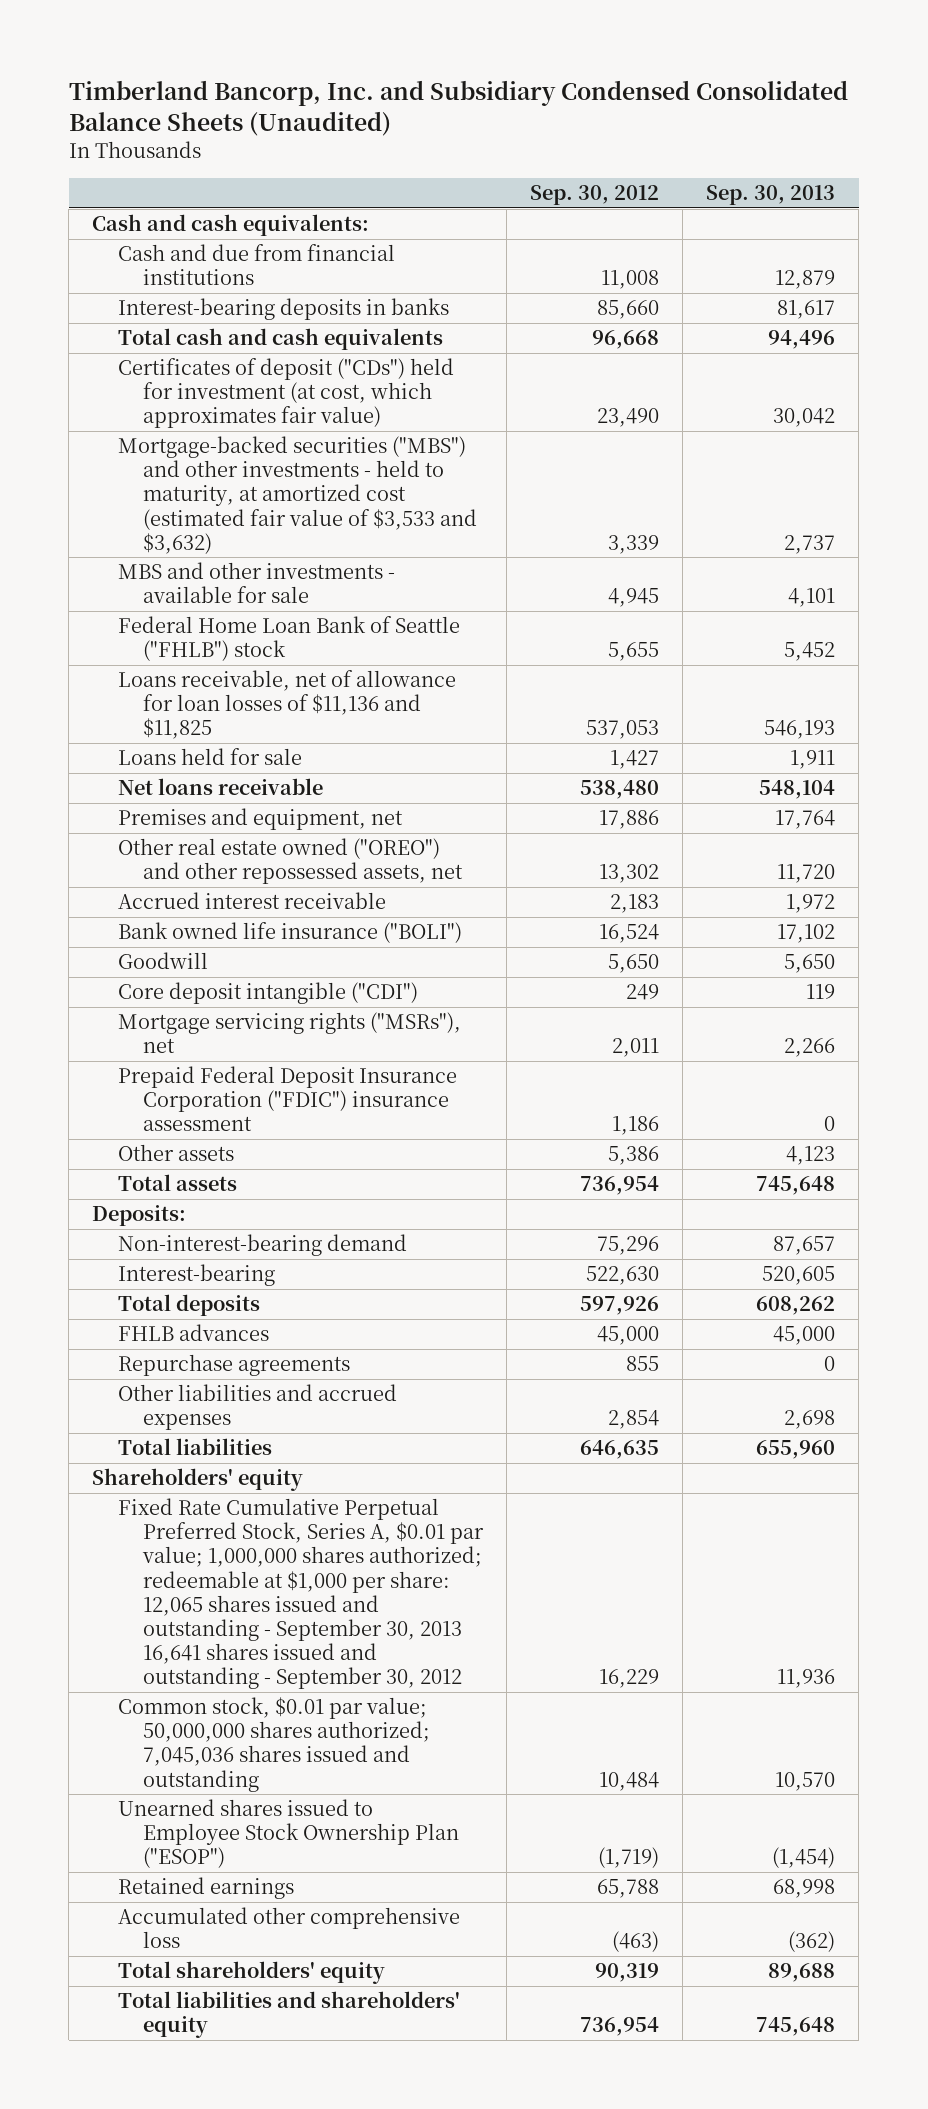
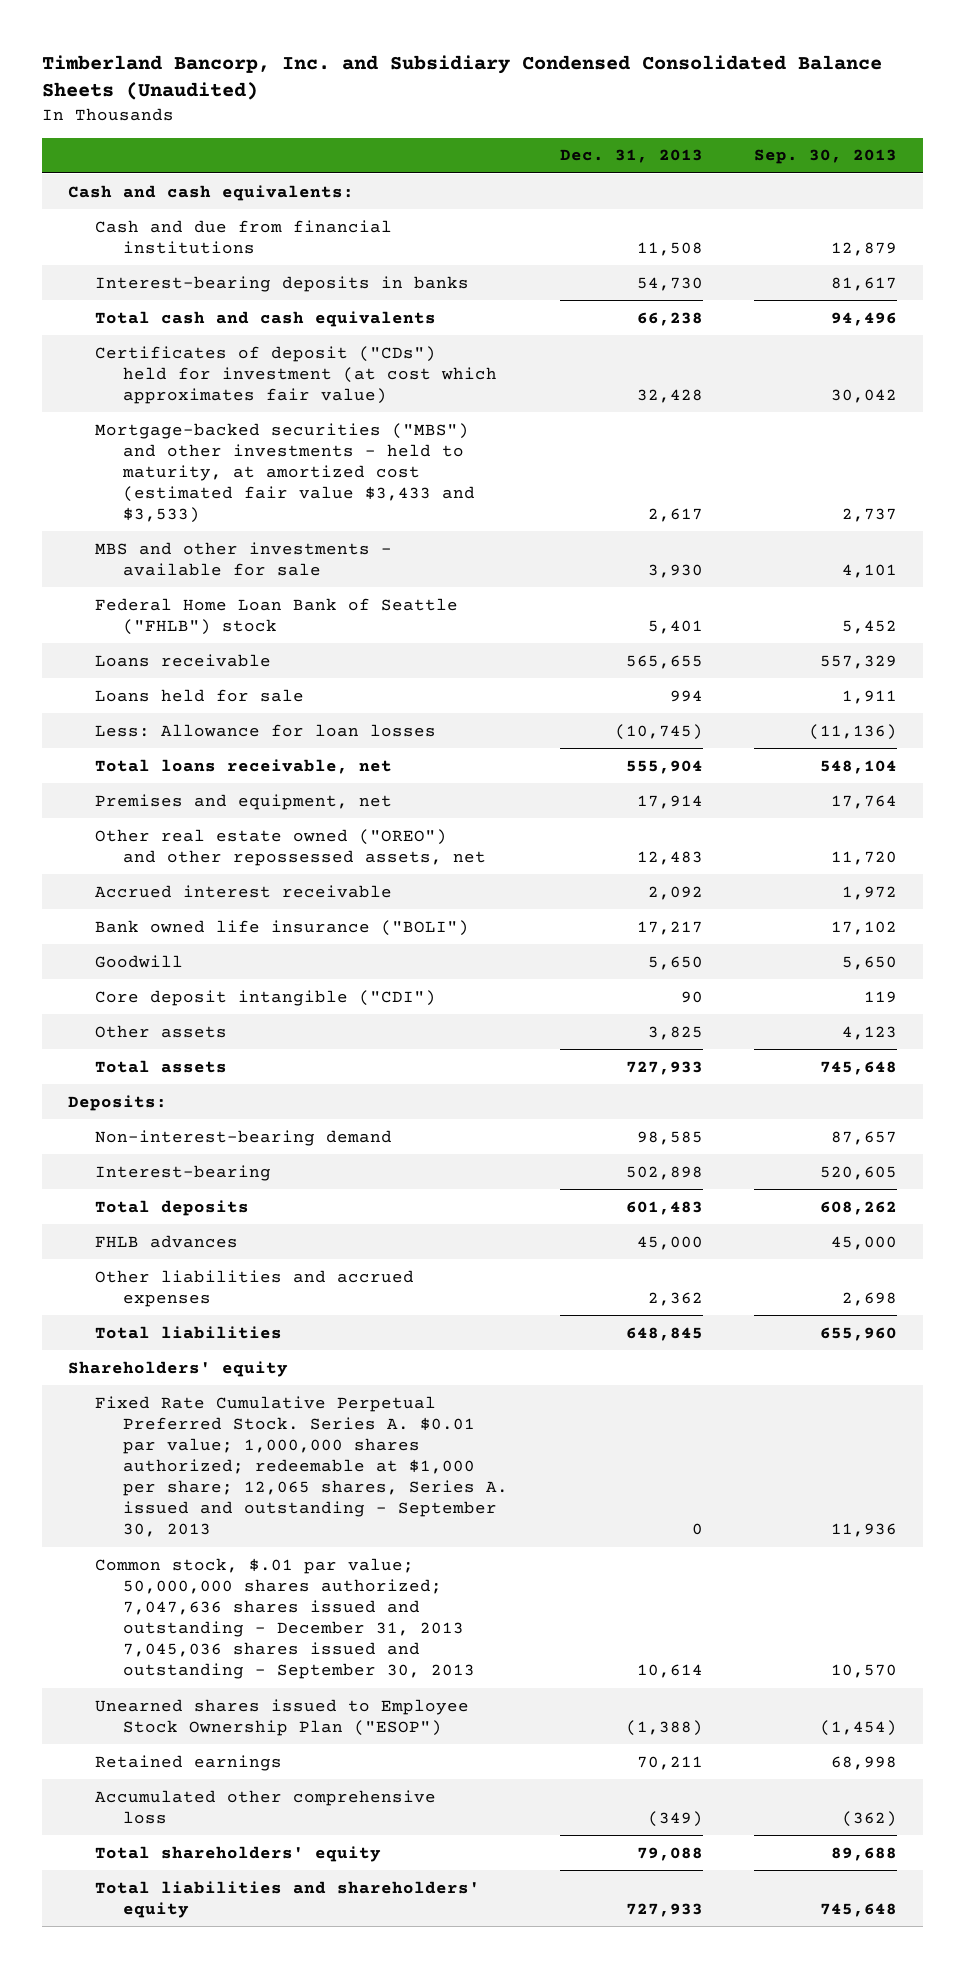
- | Sep. 30, 2012 | Sep. 30, 2013
+ | Dec. 31, 2013 | Sep. 30, 2013
- Certificates of deposit ("CDs") held for investment (at cost, which approximates fair value) | 23,490 | 30,042
- Mortgage-backed securities ("MBS") and other investments - held to maturity, at amortized cost (estimated fair value of $3,533 and $3,632) | 3,339 | 2,737
+ Certificates of deposit ("CDs") held for investment (at cost which approximates fair value) | 32,428 | 30,042
+ Mortgage-backed securities ("MBS") and other investments - held to maturity, at amortized cost (estimated fair value $3,433 and $3,533) | 2,617 | 2,737
- Loans receivable, net of allowance for loan losses of $11,136 and $11,825 | 537,053 | 546,193
+ Loans receivable | 565,655 | 557,329
- Net loans receivable | 538,480 | 548,104
+ Less: Allowance for loan losses | (10,745) | (11,136)
+ Total loans receivable, net | 555,904 | 548,104
- Mortgage servicing rights ("MSRs"), net | 2,011 | 2,266
- Prepaid Federal Deposit Insurance Corporation ("FDIC") insurance assessment | 1,186 | 0
- Repurchase agreements | 855 | 0
- Fixed Rate Cumulative Perpetual Preferred Stock, Series A, $0.01 par value; 1,000,000 shares authorized; redeemable at $1,000 per share: 12,065 shares issued and outstanding - September 30, 2013 16,641 shares issued and outstanding - September 30, 2012 | 16,229 | 11,936
- Common stock, $0.01 par value; 50,000,000 shares authorized; 7,045,036 shares issued and outstanding | 10,484 | 10,570
+ Fixed Rate Cumulative Perpetual Preferred Stock. Series A. $0.01 par value; 1,000,000 shares authorized; redeemable at $1,000 per share; 12,065 shares, Series A. issued and outstanding - September 30, 2013 | 0 | 11,936
+ Common stock, $.01 par value; 50,000,000 shares authorized; 7,047,636 shares issued and outstanding - December 31, 2013 7,045,036 shares issued and outstanding - September 30, 2013 | 10,614 | 10,570

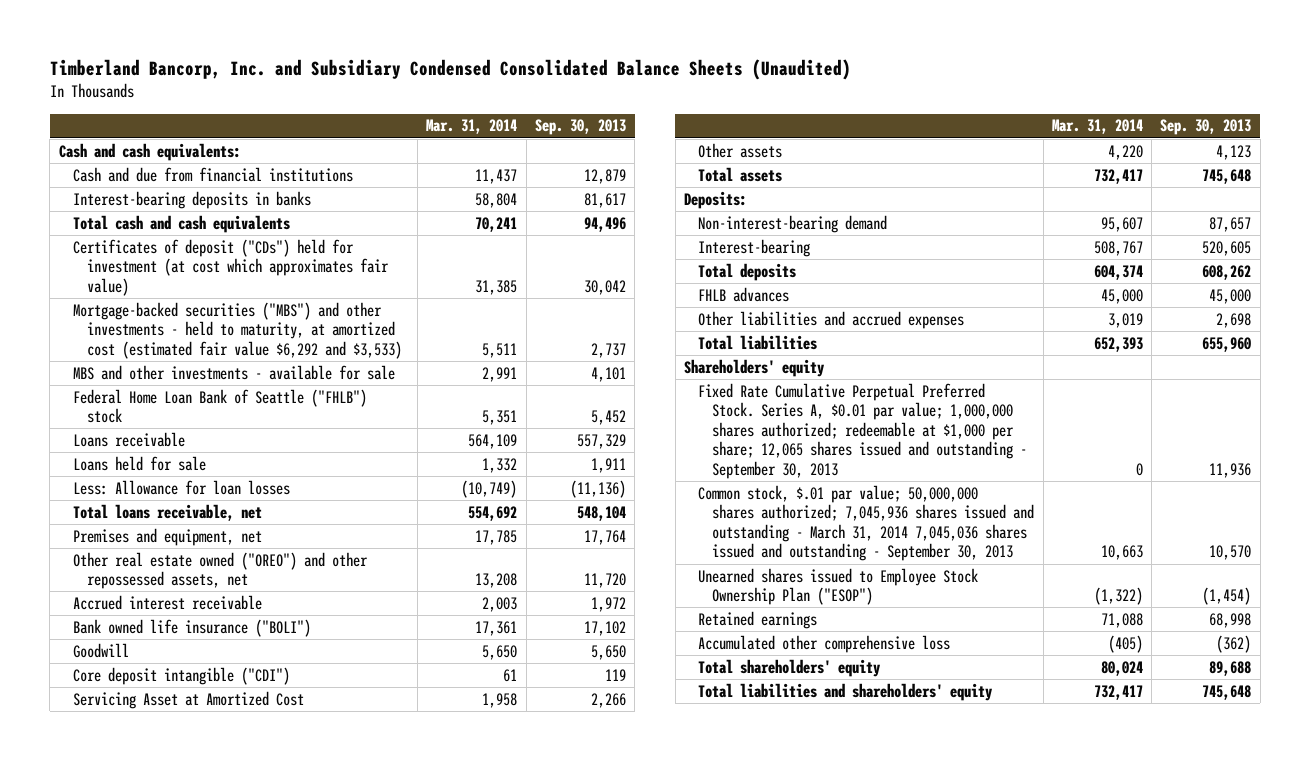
- | Dec. 31, 2013 | Sep. 30, 2013
+ | Mar. 31, 2014 | Sep. 30, 2013
- Mortgage-backed securities ("MBS") and other investments - held to maturity, at amortized cost (estimated fair value $3,433 and $3,533) | 2,617 | 2,737
+ Mortgage-backed securities ("MBS") and other investments - held to maturity, at amortized cost (estimated fair value $6,292 and $3,533) | 5,511 | 2,737
+ Servicing Asset at Amortized Cost | 1,958 | 2,266
- Fixed Rate Cumulative Perpetual Preferred Stock. Series A. $0.01 par value; 1,000,000 shares authorized; redeemable at $1,000 per share; 12,065 shares, Series A. issued and outstanding - September 30, 2013 | 0 | 11,936
- Common stock, $.01 par value; 50,000,000 shares authorized; 7,047,636 shares issued and outstanding - December 31, 2013 7,045,036 shares issued and outstanding - September 30, 2013 | 10,614 | 10,570
+ Fixed Rate Cumulative Perpetual Preferred Stock. Series A, $0.01 par value; 1,000,000 shares authorized; redeemable at $1,000 per share; 12,065 shares issued and outstanding - September 30, 2013 | 0 | 11,936
+ Common stock, $.01 par value; 50,000,000 shares authorized; 7,045,936 shares issued and outstanding - March 31, 2014 7,045,036 shares issued and outstanding - September 30, 2013 | 10,663 | 10,570

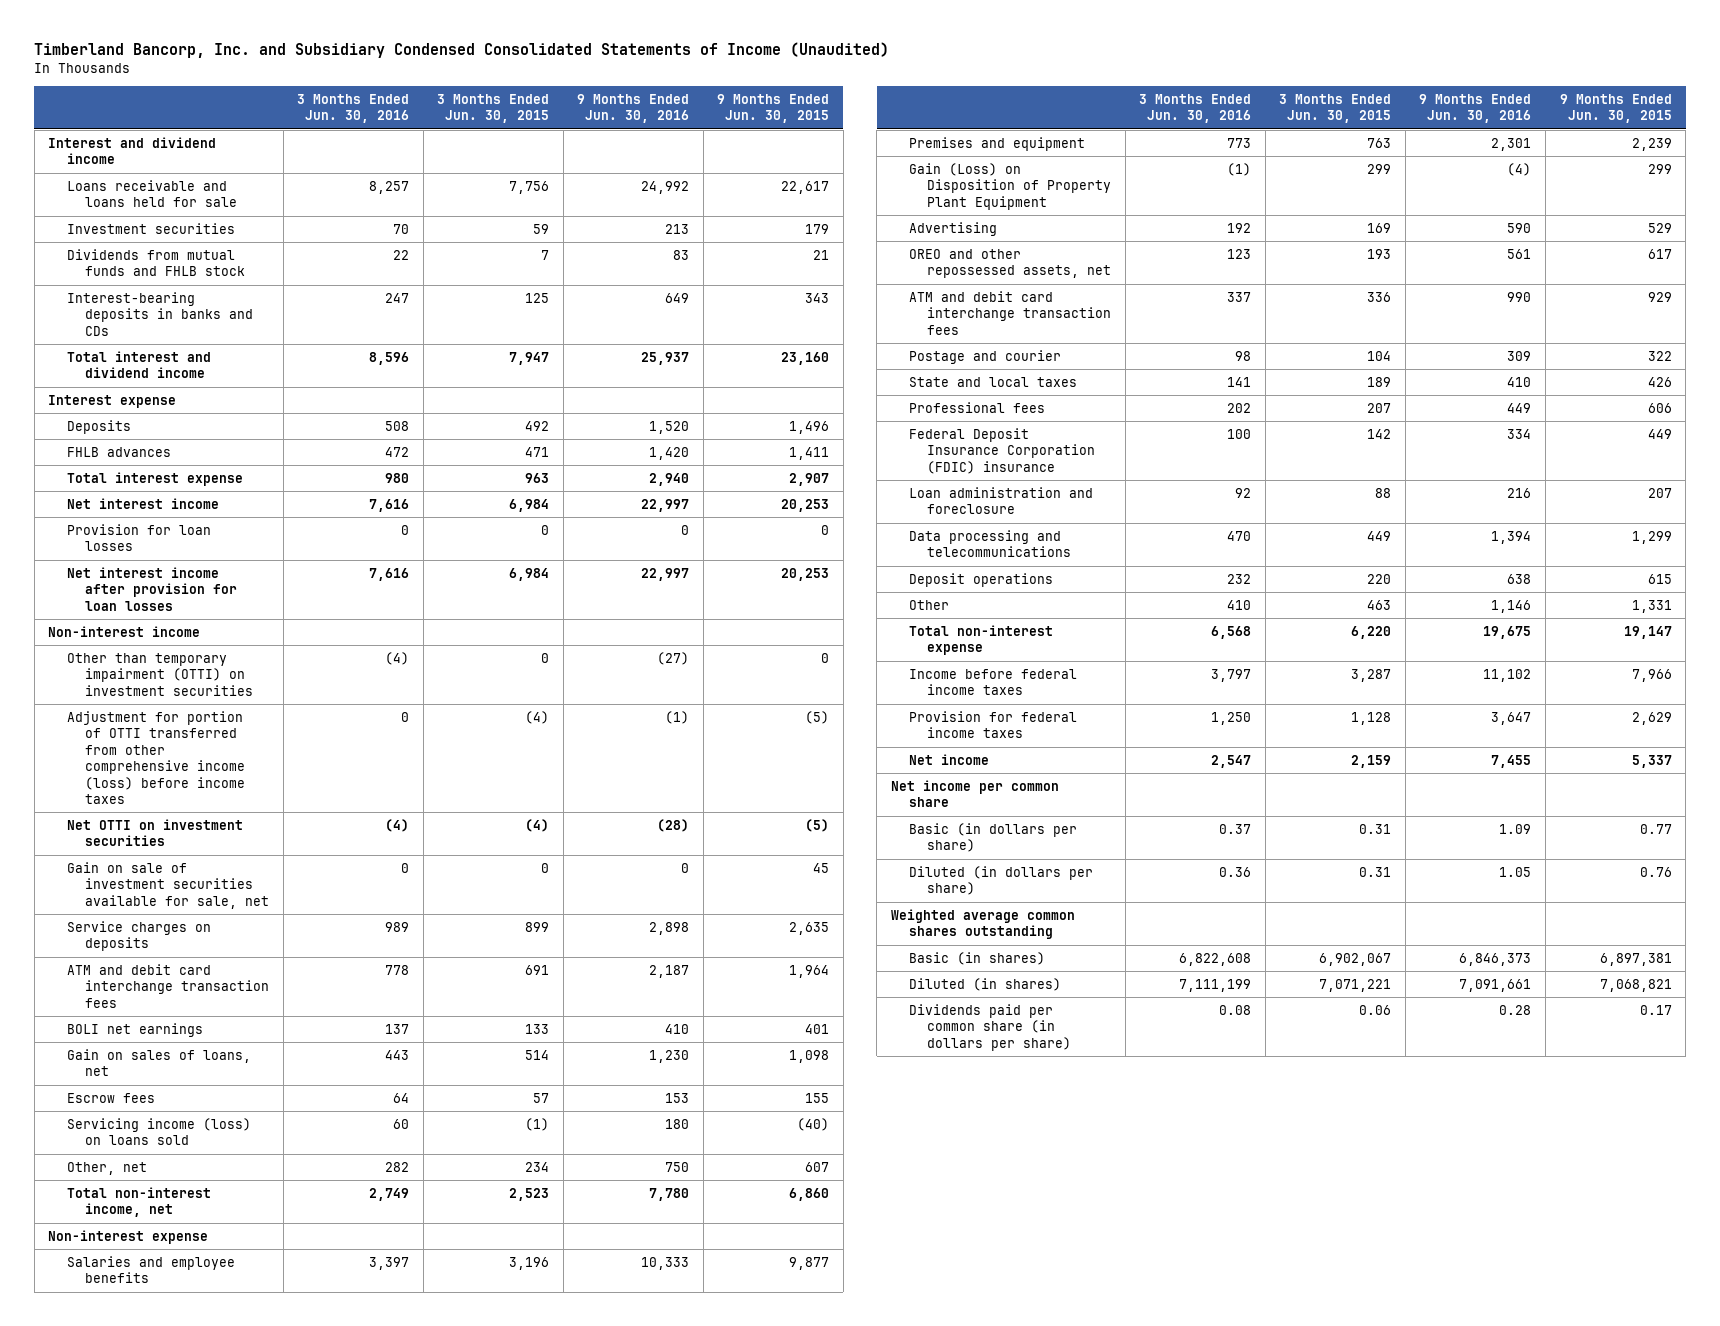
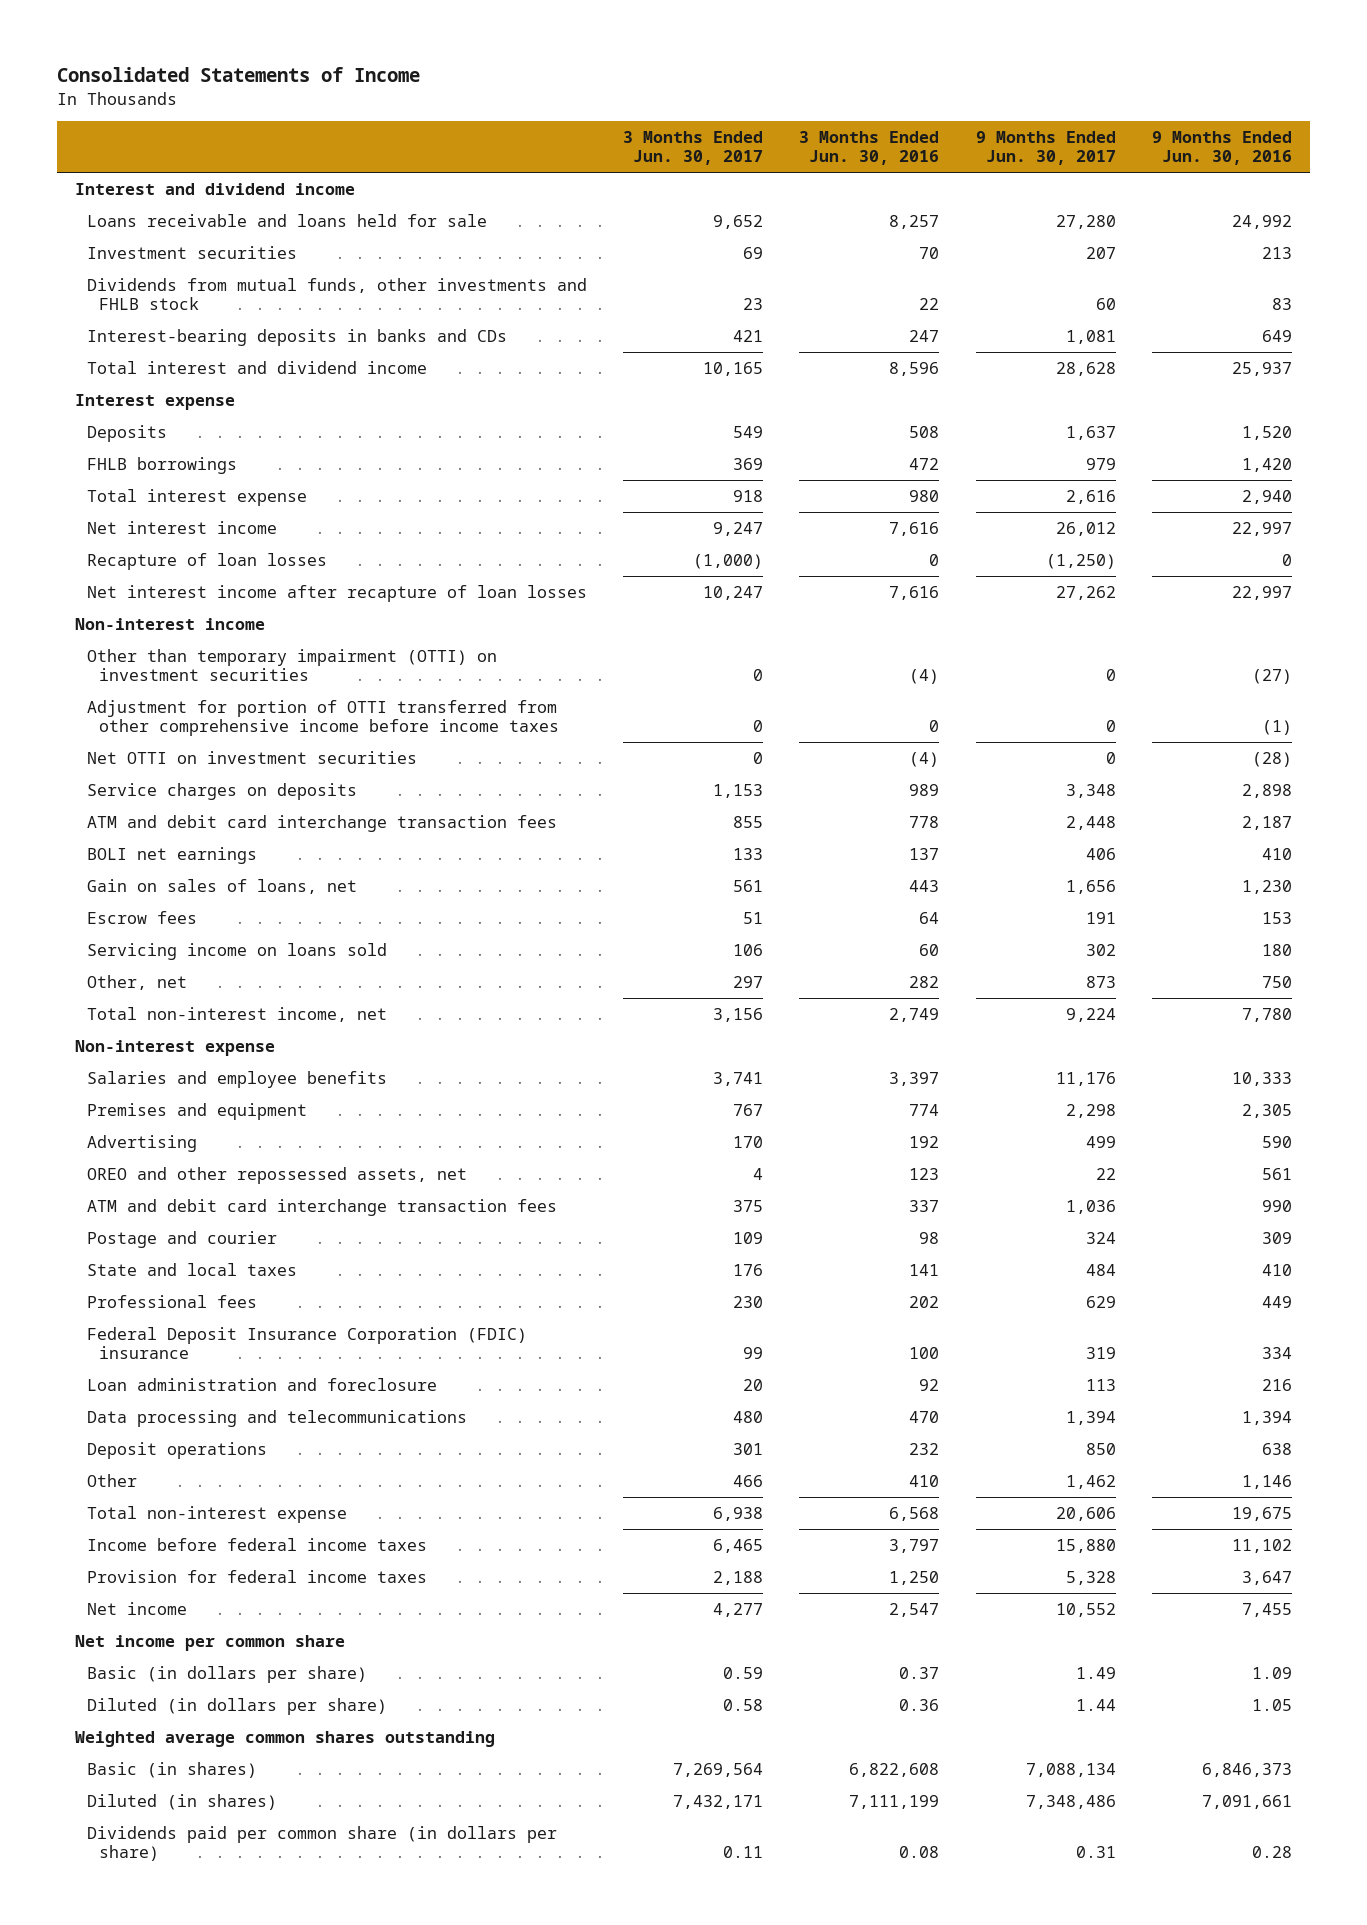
- Timberland Bancorp, Inc. and Subsidiary Condensed Consolidated Statements of Income (Unaudited)
+ Consolidated Statements of Income
- | 3 Months Ended Jun. 30, 2016 | 3 Months Ended Jun. 30, 2015 | 9 Months Ended Jun. 30, 2016 | 9 Months Ended Jun. 30, 2015
+ | 3 Months Ended Jun. 30, 2017 | 3 Months Ended Jun. 30, 2016 | 9 Months Ended Jun. 30, 2017 | 9 Months Ended Jun. 30, 2016
- Dividends from mutual funds and FHLB stock | 22 | 7 | 83 | 21
+ Dividends from mutual funds, other investments and FHLB stock | 23 | 22 | 60 | 83
- FHLB advances | 472 | 471 | 1,420 | 1,411
+ FHLB borrowings | 369 | 472 | 979 | 1,420
- Provision for loan losses | 0 | 0 | 0 | 0
- Net interest income after provision for loan losses | 7,616 | 6,984 | 22,997 | 20,253
+ Recapture of loan losses | (1,000) | 0 | (1,250) | 0
+ Net interest income after recapture of loan losses | 10,247 | 7,616 | 27,262 | 22,997
- Adjustment for portion of OTTI transferred from other comprehensive income (loss) before income taxes | 0 | (4) | (1) | (5)
+ Adjustment for portion of OTTI transferred from other comprehensive income before income taxes | 0 | 0 | 0 | (1)
- Gain on sale of investment securities available for sale, net | 0 | 0 | 0 | 45
- Servicing income (loss) on loans sold | 60 | (1) | 180 | (40)
+ Servicing income on loans sold | 106 | 60 | 302 | 180
- Premises and equipment | 773 | 763 | 2,301 | 2,239
- Gain (Loss) on Disposition of Property Plant Equipment | (1) | 299 | (4) | 299
+ Premises and equipment | 767 | 774 | 2,298 | 2,305

